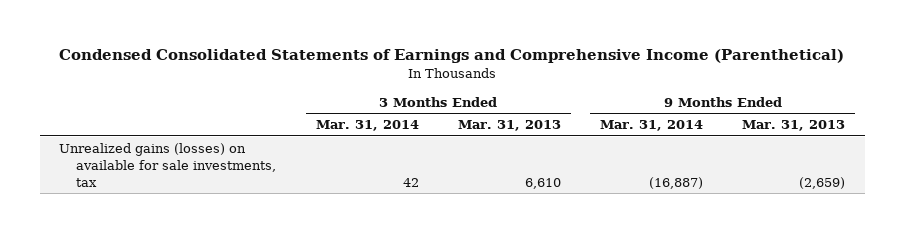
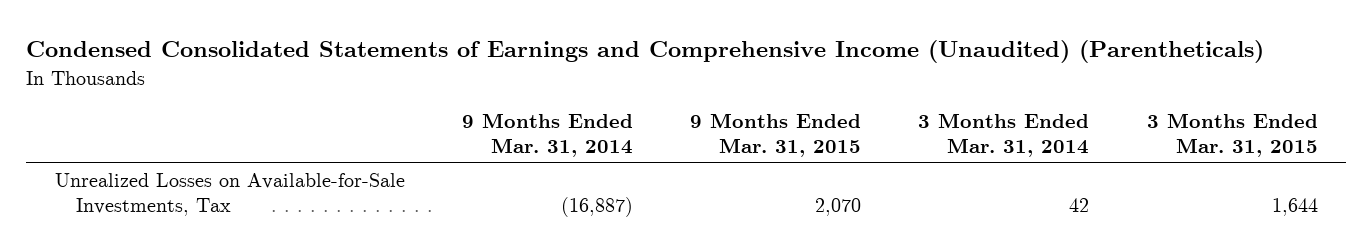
- Condensed Consolidated Statements of Earnings and Comprehensive Income (Parenthetical)
+ Condensed Consolidated Statements of Earnings and Comprehensive Income (Unaudited) (Parentheticals)
- | 3 Months Ended Mar. 31, 2014 | 3 Months Ended Mar. 31, 2013 | 9 Months Ended Mar. 31, 2014 | 9 Months Ended Mar. 31, 2013
+ | 9 Months Ended Mar. 31, 2014 | 9 Months Ended Mar. 31, 2015 | 3 Months Ended Mar. 31, 2014 | 3 Months Ended Mar. 31, 2015
- Unrealized gains (losses) on available for sale investments, tax | 42 | 6,610 | (16,887) | (2,659)
+ Unrealized Losses on Available-for-Sale Investments, Tax | (16,887) | 2,070 | 42 | 1,644

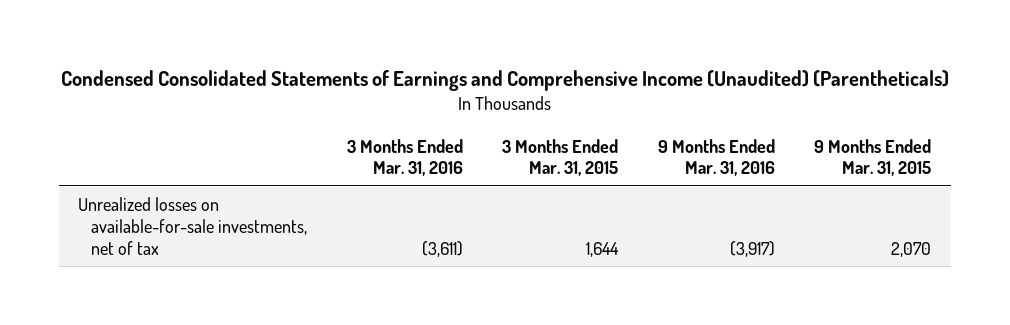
- | 9 Months Ended Mar. 31, 2014 | 9 Months Ended Mar. 31, 2015 | 3 Months Ended Mar. 31, 2014 | 3 Months Ended Mar. 31, 2015
+ | 3 Months Ended Mar. 31, 2016 | 3 Months Ended Mar. 31, 2015 | 9 Months Ended Mar. 31, 2016 | 9 Months Ended Mar. 31, 2015
- Unrealized Losses on Available-for-Sale Investments, Tax | (16,887) | 2,070 | 42 | 1,644
+ Unrealized losses on available-for-sale investments, net of tax | (3,611) | 1,644 | (3,917) | 2,070

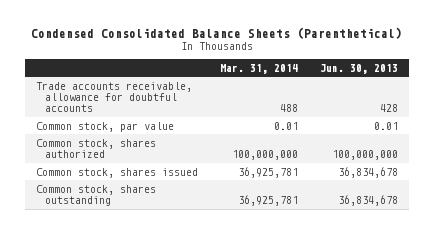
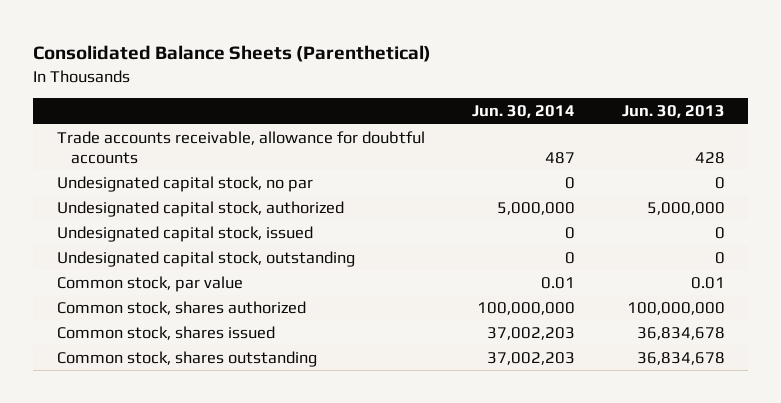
- Condensed Consolidated Balance Sheets (Parenthetical)
+ Consolidated Balance Sheets (Parenthetical)
- | Mar. 31, 2014 | Jun. 30, 2013
+ | Jun. 30, 2014 | Jun. 30, 2013
+ Undesignated capital stock, no par | 0 | 0
+ Undesignated capital stock, authorized | 5,000,000 | 5,000,000
+ Undesignated capital stock, issued | 0 | 0
+ Undesignated capital stock, outstanding | 0 | 0

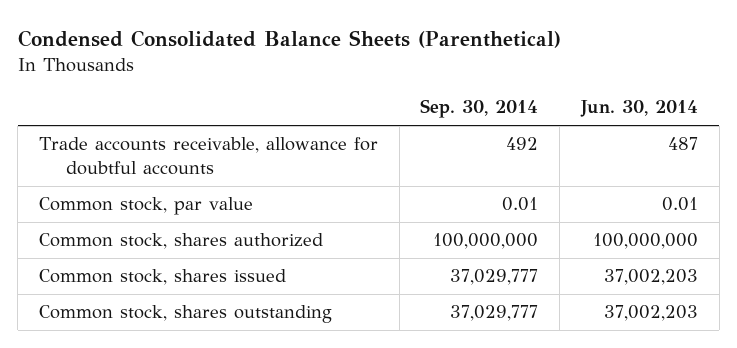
- Consolidated Balance Sheets (Parenthetical)
+ Condensed Consolidated Balance Sheets (Parenthetical)
- | Jun. 30, 2014 | Jun. 30, 2013
+ | Sep. 30, 2014 | Jun. 30, 2014
- Undesignated capital stock, no par | 0 | 0
- Undesignated capital stock, authorized | 5,000,000 | 5,000,000
- Undesignated capital stock, issued | 0 | 0
- Undesignated capital stock, outstanding | 0 | 0

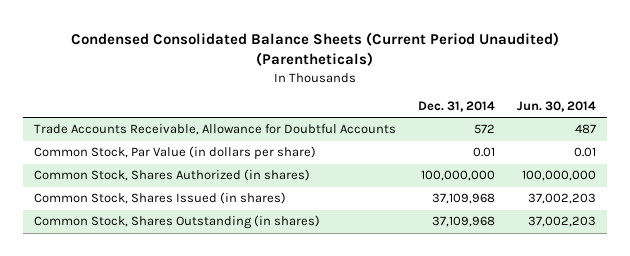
- Condensed Consolidated Balance Sheets (Parenthetical)
+ Condensed Consolidated Balance Sheets (Current Period Unaudited) (Parentheticals)
- | Sep. 30, 2014 | Jun. 30, 2014
+ | Dec. 31, 2014 | Jun. 30, 2014
- Trade accounts receivable, allowance for doubtful accounts | 492 | 487
- Common stock, par value | 0.01 | 0.01
- Common stock, shares authorized | 100,000,000 | 100,000,000
- Common stock, shares issued | 37,029,777 | 37,002,203
- Common stock, shares outstanding | 37,029,777 | 37,002,203
+ Trade Accounts Receivable, Allowance for Doubtful Accounts | 572 | 487
+ Common Stock, Par Value (in dollars per share) | 0.01 | 0.01
+ Common Stock, Shares Authorized (in shares) | 100,000,000 | 100,000,000
+ Common Stock, Shares Issued (in shares) | 37,109,968 | 37,002,203
+ Common Stock, Shares Outstanding (in shares) | 37,109,968 | 37,002,203

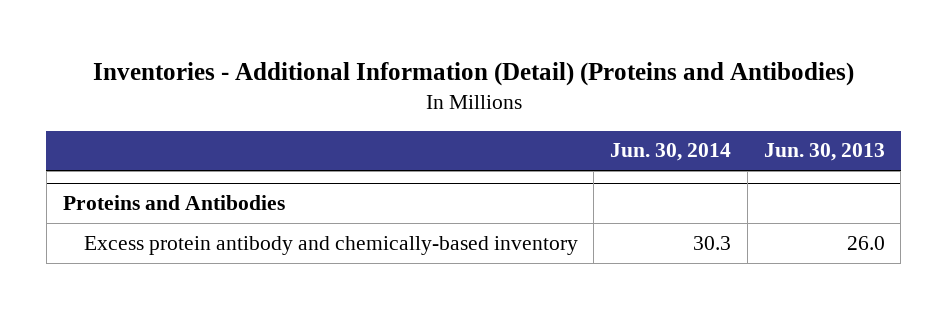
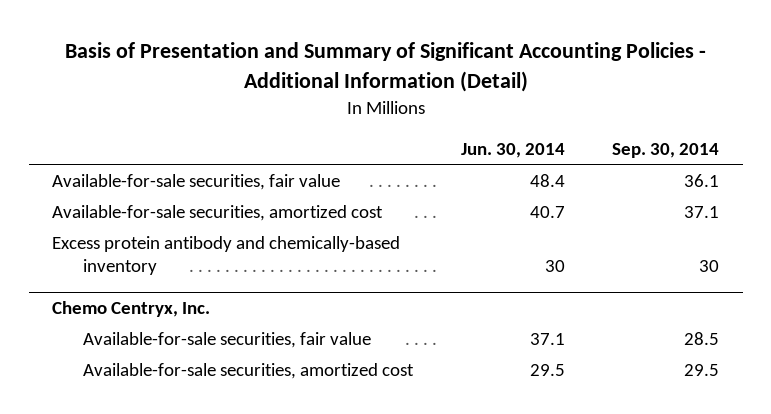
- Inventories - Additional Information (Detail) (Proteins and Antibodies)
+ Basis of Presentation and Summary of Significant Accounting Policies - Additional Information (Detail)
- | Jun. 30, 2014 | Jun. 30, 2013
+ | Jun. 30, 2014 | Sep. 30, 2014
- Proteins and Antibodies
- Excess protein antibody and chemically-based inventory | 30.3 | 26.0
+ Available-for-sale securities, fair value | 48.4 | 36.1
+ Available-for-sale securities, amortized cost | 40.7 | 37.1
+ Excess protein antibody and chemically-based inventory | 30 | 30
+ Chemo Centryx, Inc.
+ Available-for-sale securities, fair value | 37.1 | 28.5
+ Available-for-sale securities, amortized cost | 29.5 | 29.5

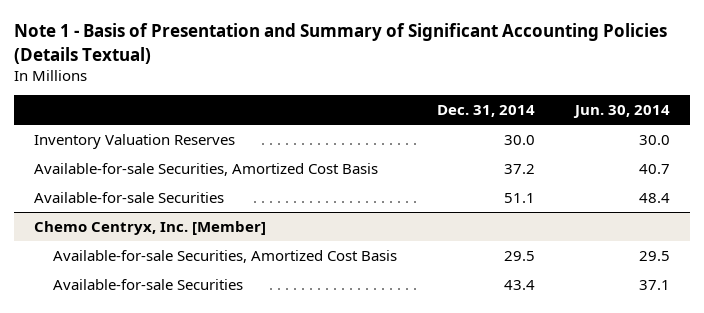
- Basis of Presentation and Summary of Significant Accounting Policies - Additional Information (Detail)
+ Note 1 - Basis of Presentation and Summary of Significant Accounting Policies (Details Textual)
- | Jun. 30, 2014 | Sep. 30, 2014
+ | Dec. 31, 2014 | Jun. 30, 2014
- Available-for-sale securities, fair value | 48.4 | 36.1
- Available-for-sale securities, amortized cost | 40.7 | 37.1
- Excess protein antibody and chemically-based inventory | 30 | 30
- Chemo Centryx, Inc.
- Available-for-sale securities, fair value | 37.1 | 28.5
- Available-for-sale securities, amortized cost | 29.5 | 29.5
+ Inventory Valuation Reserves | 30.0 | 30.0
+ Available-for-sale Securities, Amortized Cost Basis | 37.2 | 40.7
+ Available-for-sale Securities | 51.1 | 48.4
+ Chemo Centryx, Inc. [Member]
+ Available-for-sale Securities, Amortized Cost Basis | 29.5 | 29.5
+ Available-for-sale Securities | 43.4 | 37.1

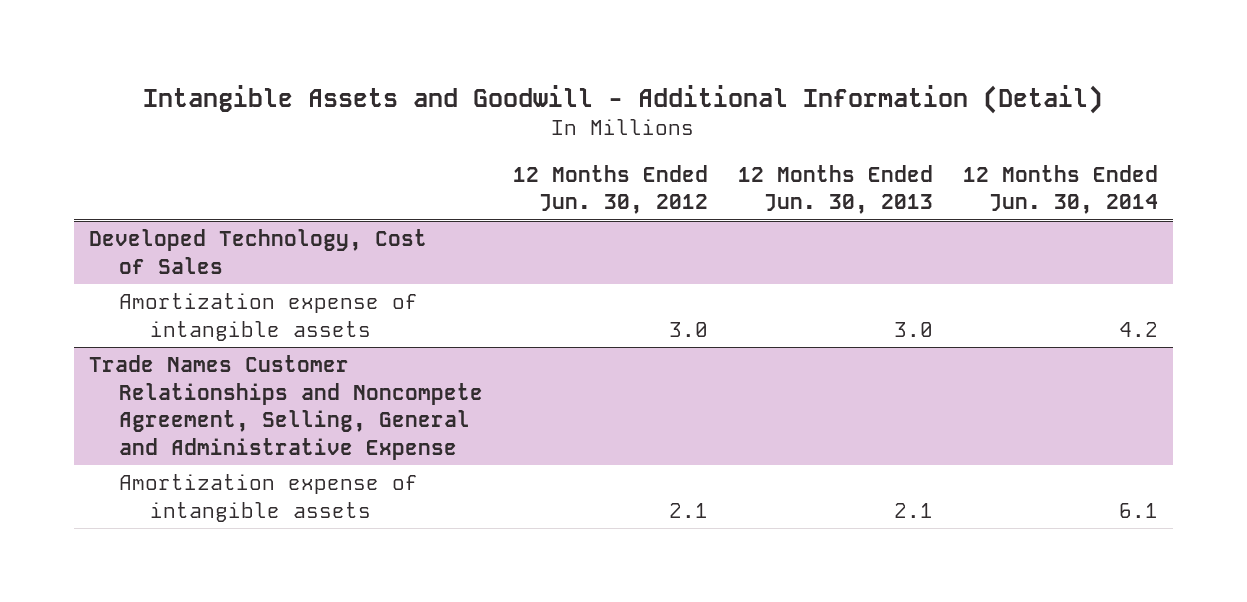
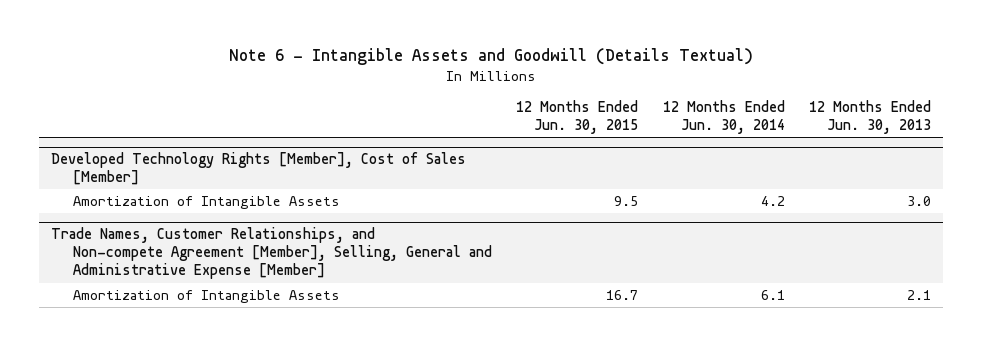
- Intangible Assets and Goodwill - Additional Information (Detail)
+ Note 6 - Intangible Assets and Goodwill (Details Textual)
- | 12 Months Ended Jun. 30, 2012 | 12 Months Ended Jun. 30, 2013 | 12 Months Ended Jun. 30, 2014
+ | 12 Months Ended Jun. 30, 2015 | 12 Months Ended Jun. 30, 2014 | 12 Months Ended Jun. 30, 2013
- Developed Technology, Cost of Sales
- Amortization expense of intangible assets | 3.0 | 3.0 | 4.2
- Trade Names Customer Relationships and Noncompete Agreement, Selling, General and Administrative Expense
- Amortization expense of intangible assets | 2.1 | 2.1 | 6.1
+ Developed Technology Rights [Member], Cost of Sales [Member]
+ Amortization of Intangible Assets | 9.5 | 4.2 | 3.0
+ Trade Names, Customer Relationships, and Non-compete Agreement [Member], Selling, General and Administrative Expense [Member]
+ Amortization of Intangible Assets | 16.7 | 6.1 | 2.1

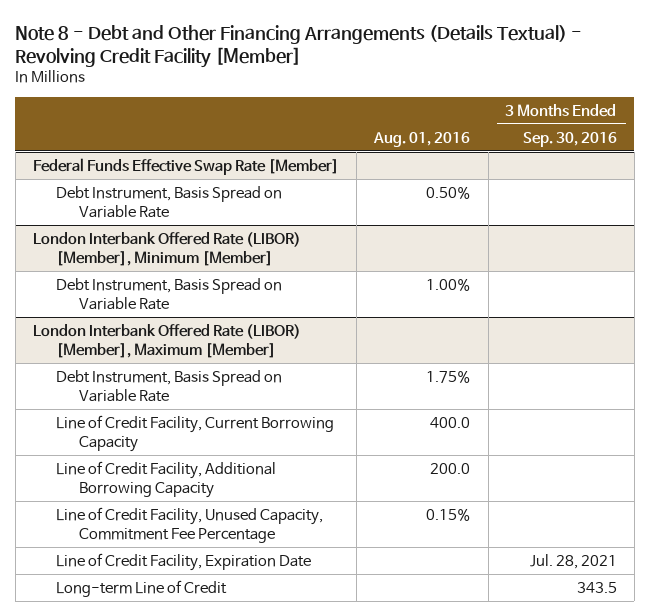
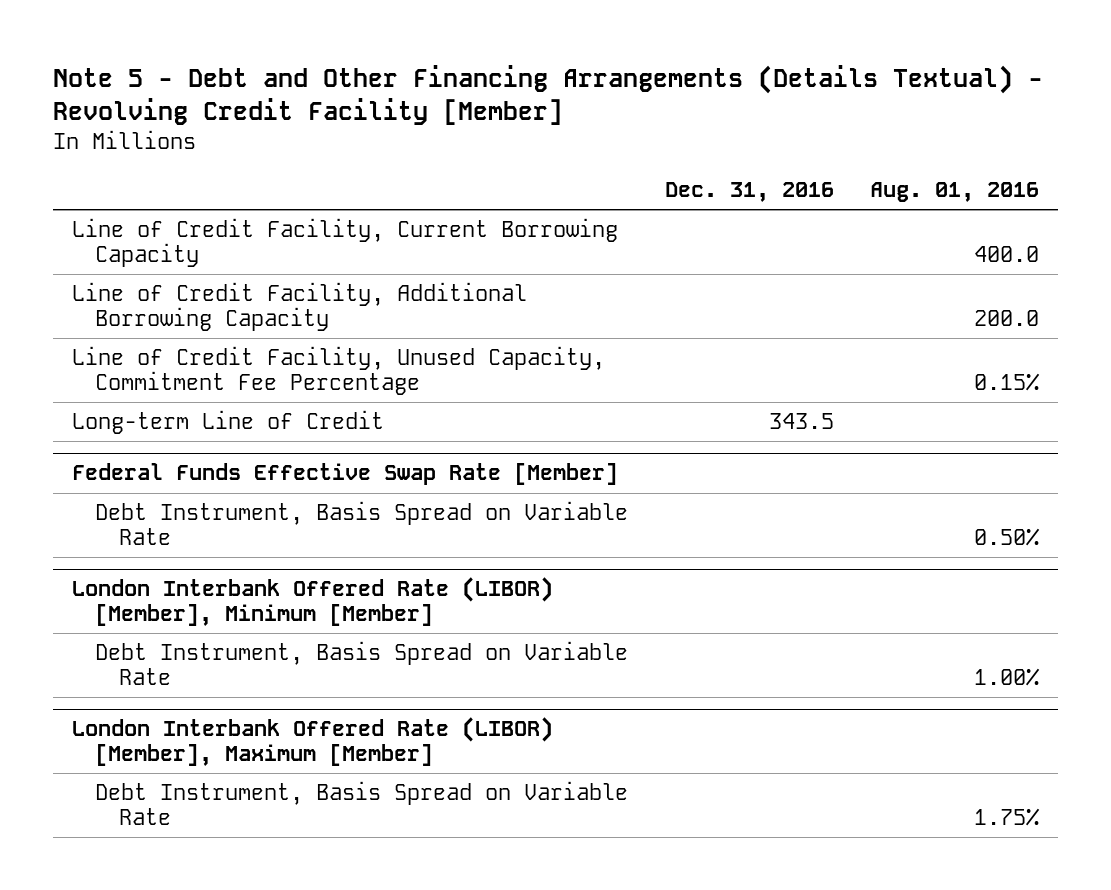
- Note 8 - Debt and Other Financing Arrangements (Details Textual) - Revolving Credit Facility [Member]
+ Note 5 - Debt and Other Financing Arrangements (Details Textual) - Revolving Credit Facility [Member]
- | Aug. 01, 2016 | 3 Months Ended Sep. 30, 2016
+ | Dec. 31, 2016 | Aug. 01, 2016
+ Line of Credit Facility, Current Borrowing Capacity | | 400.0
+ Line of Credit Facility, Additional Borrowing Capacity | | 200.0
+ Line of Credit Facility, Unused Capacity, Commitment Fee Percentage | | 0.15%
+ Long-term Line of Credit | 343.5 |
@ London Interbank Offered Rate (LIBOR) [Member], Maximum [Member]
- Line of Credit Facility, Current Borrowing Capacity | 400.0 |
- Line of Credit Facility, Additional Borrowing Capacity | 200.0 |
- Line of Credit Facility, Unused Capacity, Commitment Fee Percentage | 0.15% |
- Line of Credit Facility, Expiration Date | | Jul. 28, 2021
- Long-term Line of Credit | | 343.5

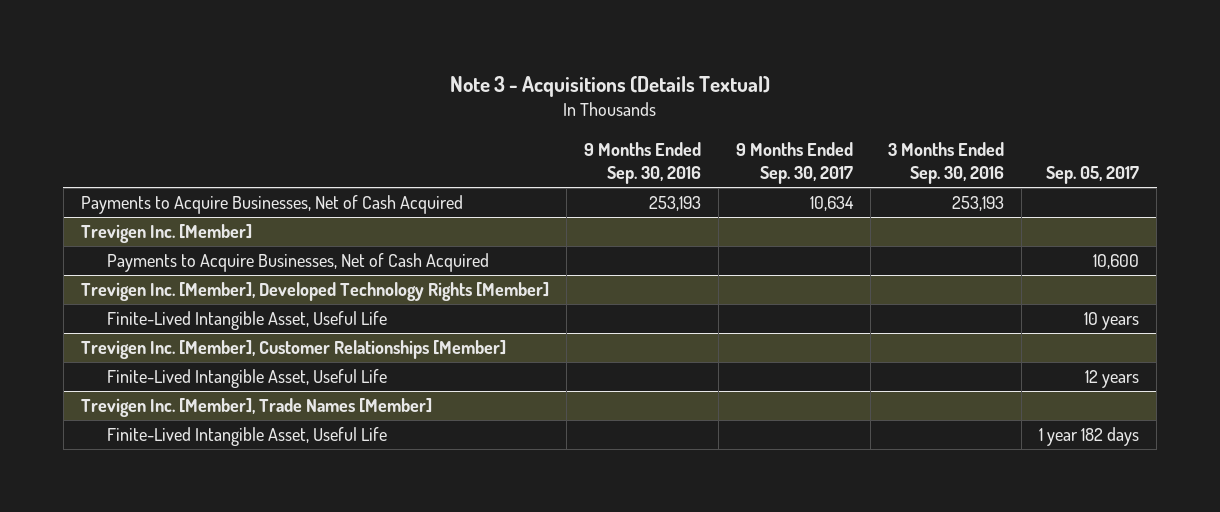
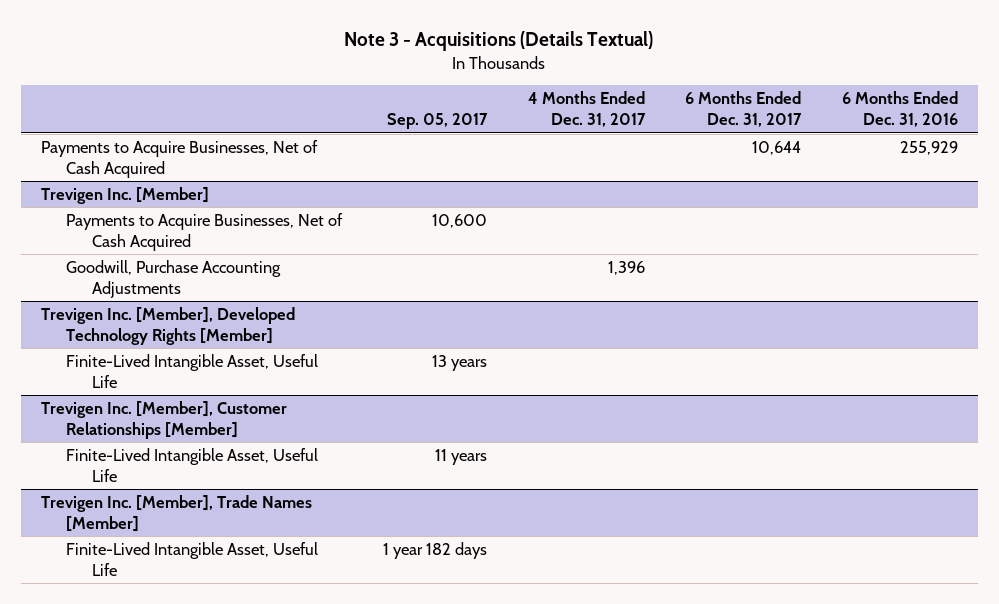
- | 9 Months Ended Sep. 30, 2016 | 9 Months Ended Sep. 30, 2017 | 3 Months Ended Sep. 30, 2016 | Sep. 05, 2017
+ | Sep. 05, 2017 | 4 Months Ended Dec. 31, 2017 | 6 Months Ended Dec. 31, 2017 | 6 Months Ended Dec. 31, 2016
@ Trevigen Inc. [Member]
+ Goodwill, Purchase Accounting Adjustments | | 1,396 | |
@ Trevigen Inc. [Member], Developed Technology Rights [Member]
- Finite-Lived Intangible Asset, Useful Life | | | | 10 years
+ Finite-Lived Intangible Asset, Useful Life | 13 years | | |
@ Trevigen Inc. [Member], Customer Relationships [Member]
- Finite-Lived Intangible Asset, Useful Life | | | | 12 years
+ Finite-Lived Intangible Asset, Useful Life | 11 years | | |

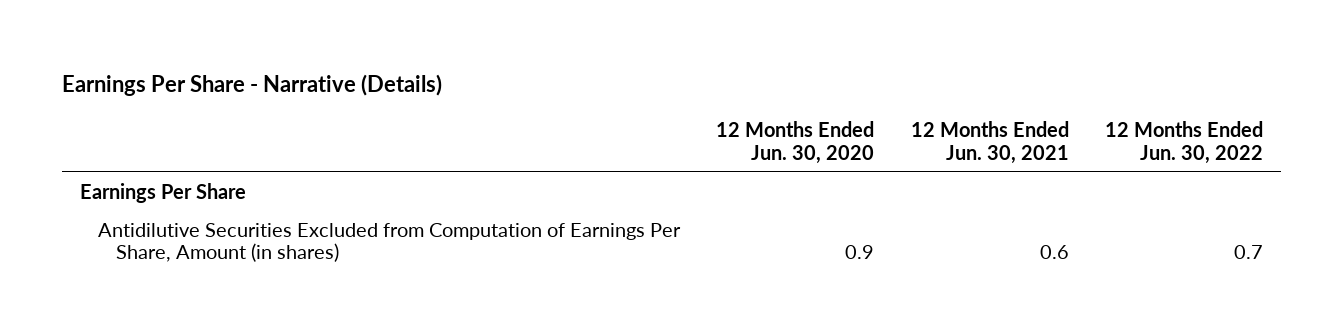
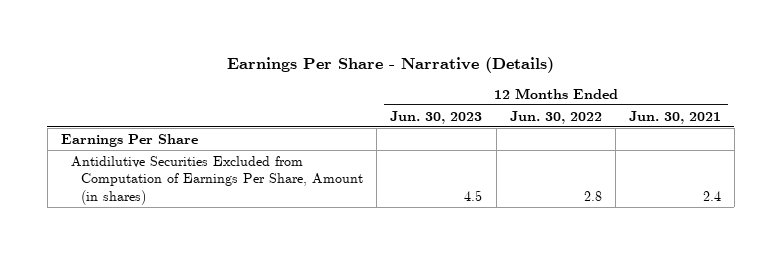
- | 12 Months Ended Jun. 30, 2020 | 12 Months Ended Jun. 30, 2021 | 12 Months Ended Jun. 30, 2022
+ | 12 Months Ended Jun. 30, 2023 | 12 Months Ended Jun. 30, 2022 | 12 Months Ended Jun. 30, 2021
- Antidilutive Securities Excluded from Computation of Earnings Per Share, Amount (in shares) | 0.9 | 0.6 | 0.7
+ Antidilutive Securities Excluded from Computation of Earnings Per Share, Amount (in shares) | 4.5 | 2.8 | 2.4

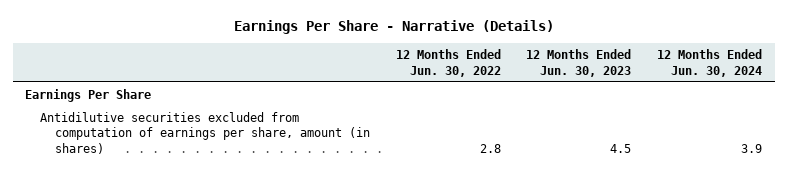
- | 12 Months Ended Jun. 30, 2023 | 12 Months Ended Jun. 30, 2022 | 12 Months Ended Jun. 30, 2021
+ | 12 Months Ended Jun. 30, 2022 | 12 Months Ended Jun. 30, 2023 | 12 Months Ended Jun. 30, 2024
- Antidilutive Securities Excluded from Computation of Earnings Per Share, Amount (in shares) | 4.5 | 2.8 | 2.4
+ Antidilutive securities excluded from computation of earnings per share, amount (in shares) | 2.8 | 4.5 | 3.9

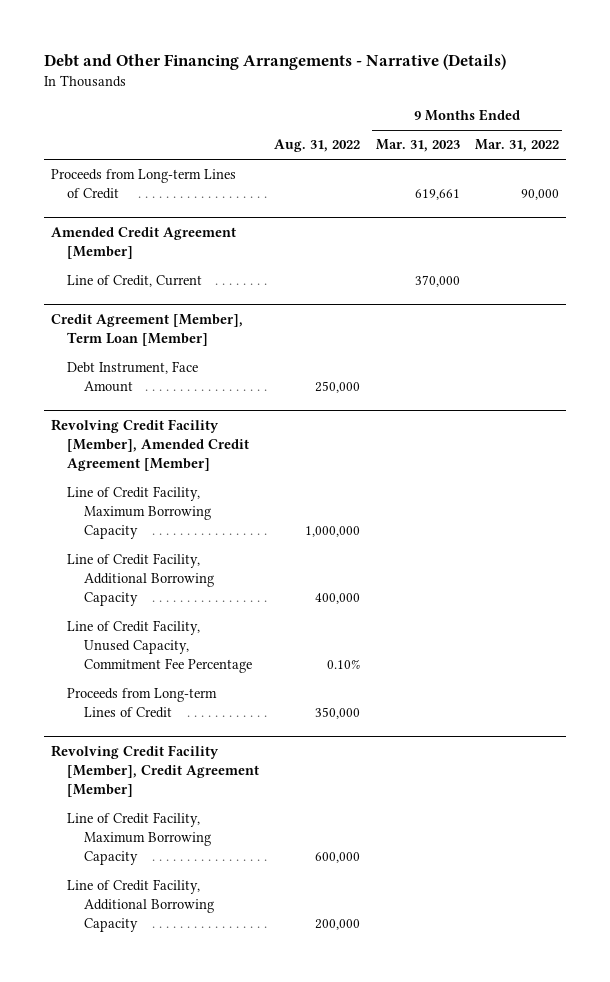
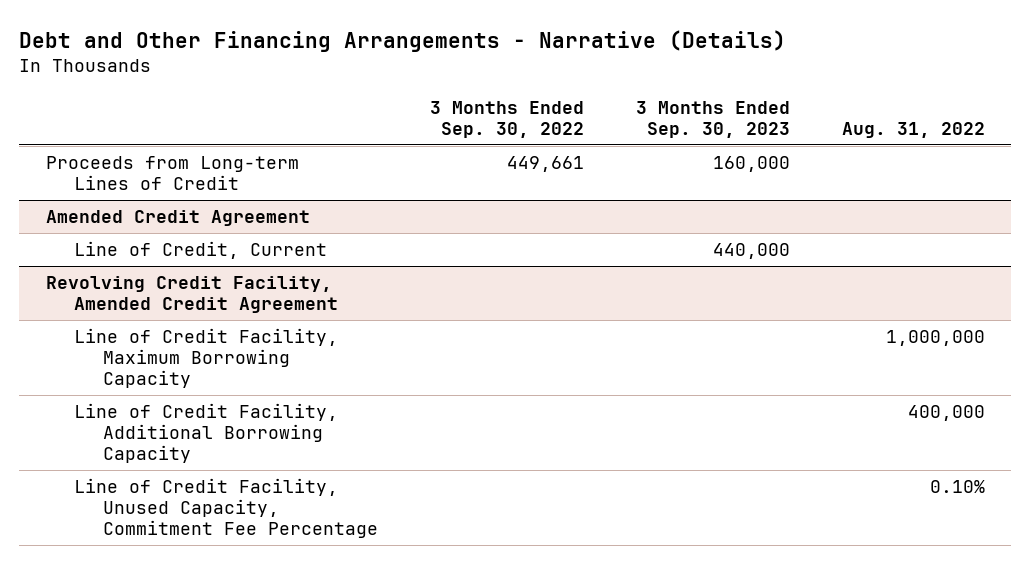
- | Aug. 31, 2022 | 9 Months Ended Mar. 31, 2023 | 9 Months Ended Mar. 31, 2022
+ | 3 Months Ended Sep. 30, 2022 | 3 Months Ended Sep. 30, 2023 | Aug. 31, 2022
- Amended Credit Agreement [Member]
+ Amended Credit Agreement
- Credit Agreement [Member], Term Loan [Member]
- Debt Instrument, Face Amount | 250,000 | |
- Revolving Credit Facility [Member], Amended Credit Agreement [Member]
+ Revolving Credit Facility, Amended Credit Agreement
- Proceeds from Long-term Lines of Credit | 350,000 | |
- Revolving Credit Facility [Member], Credit Agreement [Member]
- Line of Credit Facility, Maximum Borrowing Capacity | 600,000 | |
- Line of Credit Facility, Additional Borrowing Capacity | 200,000 | |

